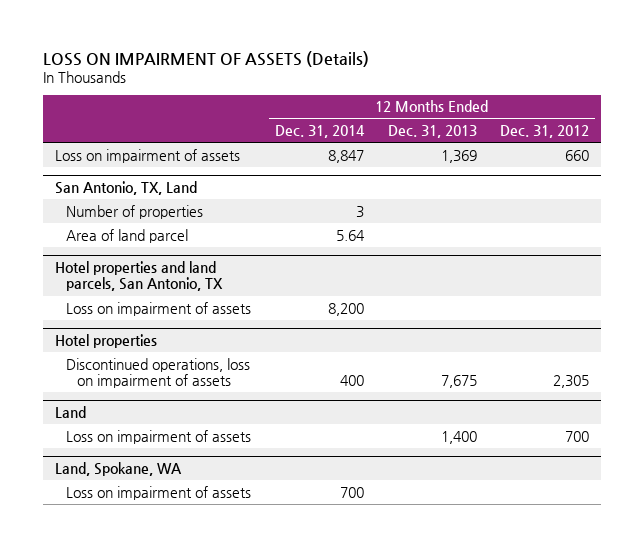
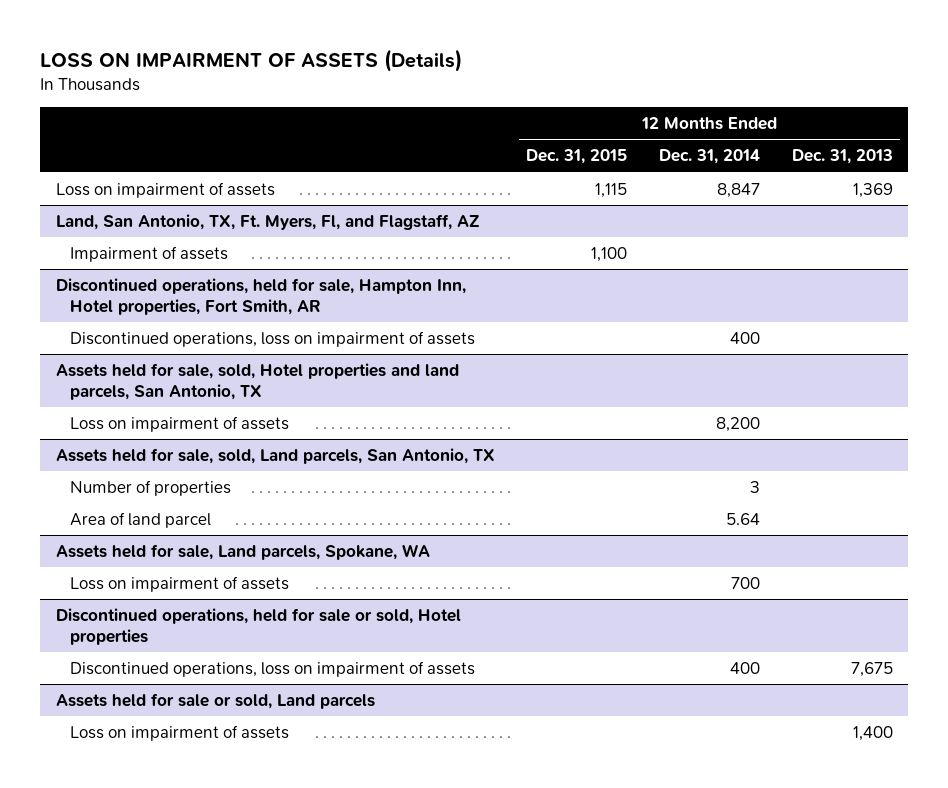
- | 12 Months Ended Dec. 31, 2014 | 12 Months Ended Dec. 31, 2013 | 12 Months Ended Dec. 31, 2012
+ | 12 Months Ended Dec. 31, 2015 | 12 Months Ended Dec. 31, 2014 | 12 Months Ended Dec. 31, 2013
- San Antonio, TX, Land
+ Land, San Antonio, TX, Ft. Myers, Fl, and Flagstaff, AZ
+ Impairment of assets | 1,100 | |
+ Discontinued operations, held for sale, Hampton Inn, Hotel properties, Fort Smith, AR
+ Discontinued operations, loss on impairment of assets | | 400 |
+ Assets held for sale, sold, Hotel properties and land parcels, San Antonio, TX
+ Loss on impairment of assets | | 8,200 |
+ Assets held for sale, sold, Land parcels, San Antonio, TX
- Hotel properties and land parcels, San Antonio, TX
- Loss on impairment of assets | 8,200 | |
- Hotel properties
+ Assets held for sale, Land parcels, Spokane, WA
+ Loss on impairment of assets | | 700 |
+ Discontinued operations, held for sale or sold, Hotel properties
- Land
+ Assets held for sale or sold, Land parcels
- Land, Spokane, WA
- Loss on impairment of assets | 700 | |

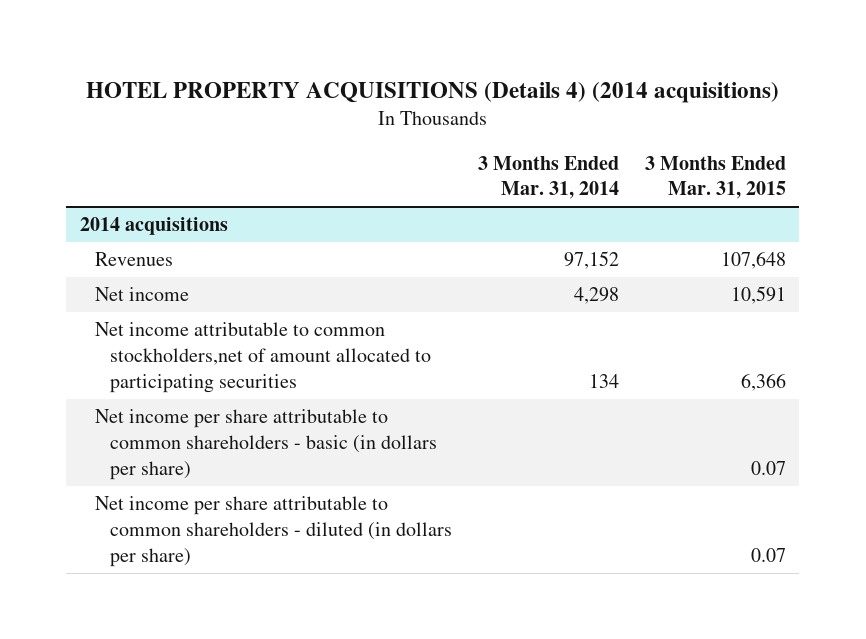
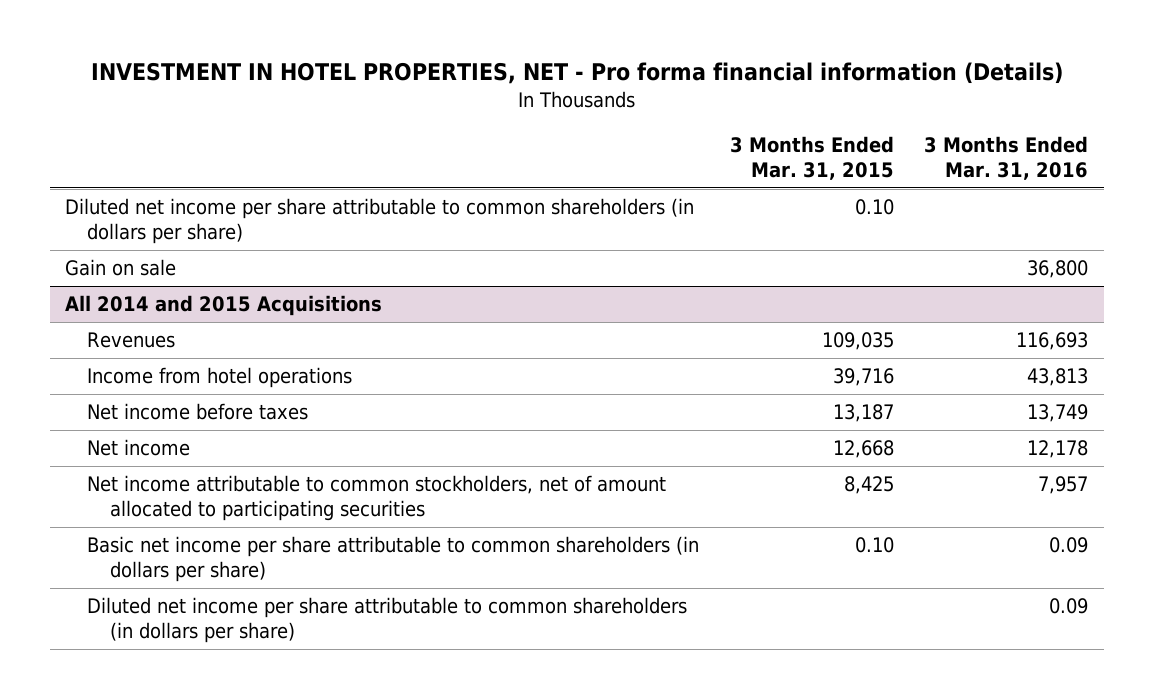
- HOTEL PROPERTY ACQUISITIONS (Details 4) (2014 acquisitions)
+ INVESTMENT IN HOTEL PROPERTIES, NET - Pro forma financial information (Details)
- | 3 Months Ended Mar. 31, 2014 | 3 Months Ended Mar. 31, 2015
+ | 3 Months Ended Mar. 31, 2015 | 3 Months Ended Mar. 31, 2016
- 2014 acquisitions
- Revenues | 97,152 | 107,648
- Net income | 4,298 | 10,591
- Net income attributable to common stockholders,net of amount allocated to participating securities | 134 | 6,366
- Net income per share attributable to common shareholders - basic (in dollars per share) | | 0.07
- Net income per share attributable to common shareholders - diluted (in dollars per share) | | 0.07
+ Diluted net income per share attributable to common shareholders (in dollars per share) | 0.10 |
+ Gain on sale | | 36,800
+ All 2014 and 2015 Acquisitions
+ Revenues | 109,035 | 116,693
+ Income from hotel operations | 39,716 | 43,813
+ Net income before taxes | 13,187 | 13,749
+ Net income | 12,668 | 12,178
+ Net income attributable to common stockholders, net of amount allocated to participating securities | 8,425 | 7,957
+ Basic net income per share attributable to common shareholders (in dollars per share) | 0.10 | 0.09
+ Diluted net income per share attributable to common shareholders (in dollars per share) | | 0.09

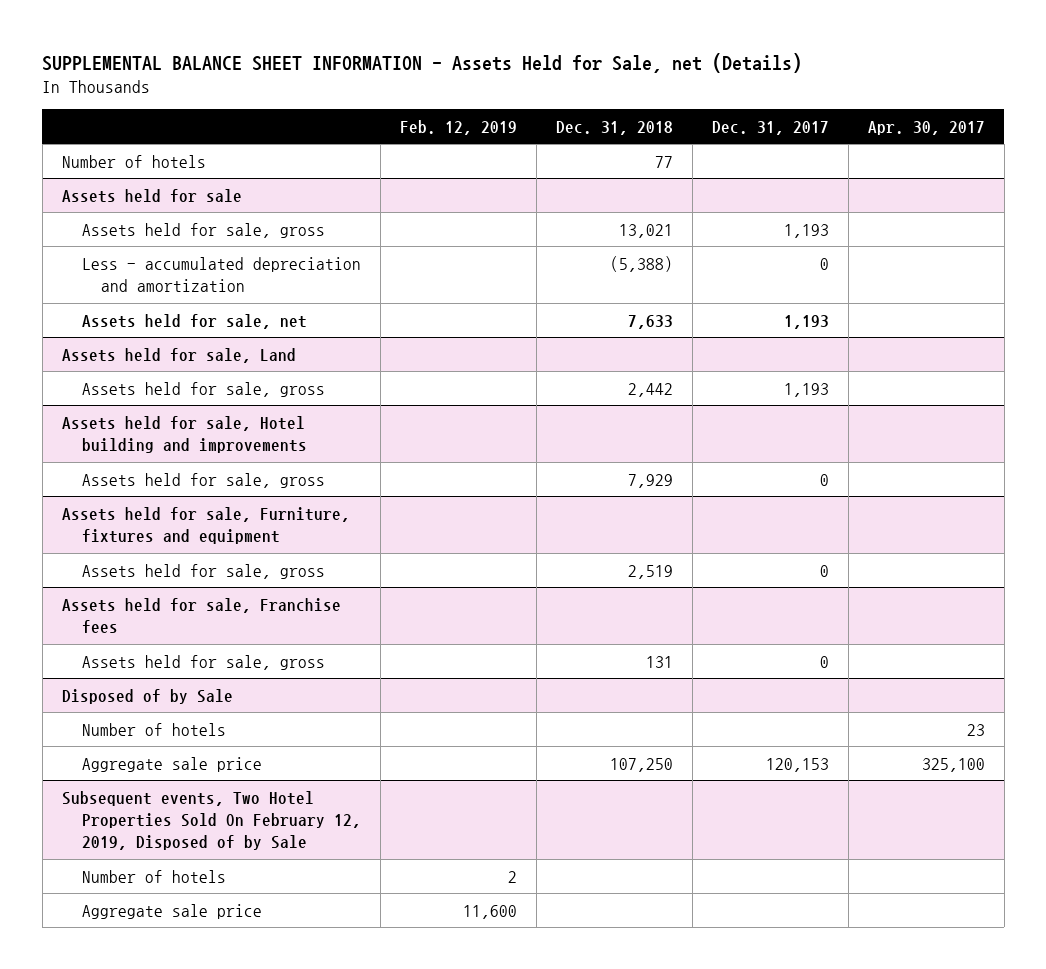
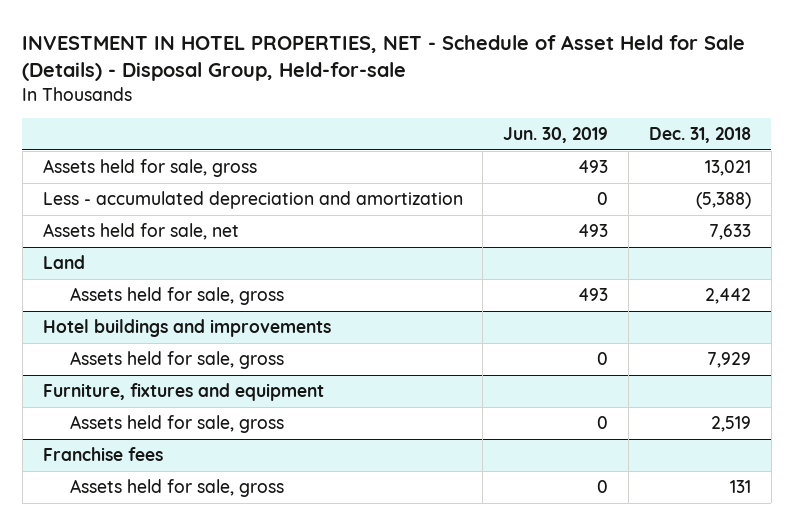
- SUPPLEMENTAL BALANCE SHEET INFORMATION - Assets Held for Sale, net (Details)
+ INVESTMENT IN HOTEL PROPERTIES, NET - Schedule of Asset Held for Sale (Details) - Disposal Group, Held-for-sale
- | Feb. 12, 2019 | Dec. 31, 2018 | Dec. 31, 2017 | Apr. 30, 2017
+ | Jun. 30, 2019 | Dec. 31, 2018
- Number of hotels | | 77 | |
- Assets held for sale
- Assets held for sale, Land
+ Land
- Assets held for sale, Hotel building and improvements
+ Hotel buildings and improvements
- Assets held for sale, Furniture, fixtures and equipment
+ Furniture, fixtures and equipment
- Assets held for sale, Franchise fees
+ Franchise fees
- Disposed of by Sale
- Number of hotels | | | | 23
- Aggregate sale price | | 107,250 | 120,153 | 325,100
- Subsequent events, Two Hotel Properties Sold On February 12, 2019, Disposed of by Sale
- Number of hotels | 2 | | |
- Aggregate sale price | 11,600 | | |

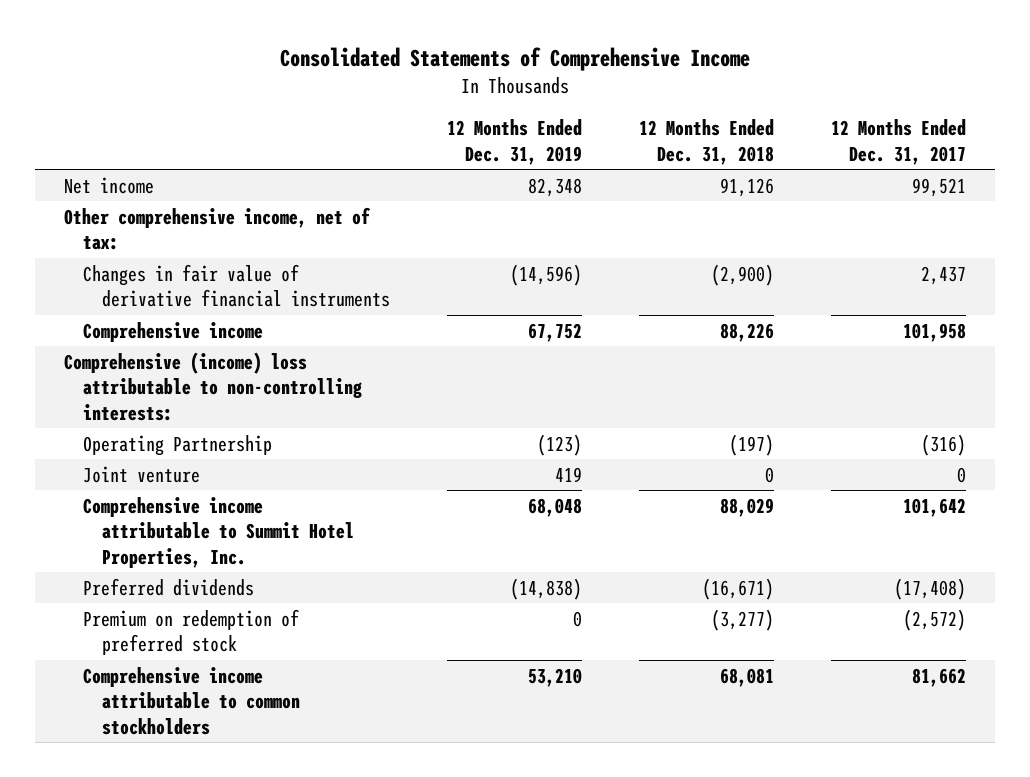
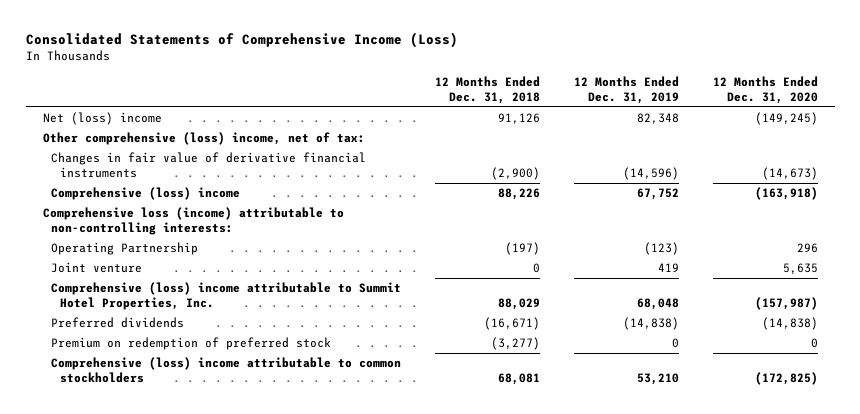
- Consolidated Statements of Comprehensive Income
+ Consolidated Statements of Comprehensive Income (Loss)
- | 12 Months Ended Dec. 31, 2019 | 12 Months Ended Dec. 31, 2018 | 12 Months Ended Dec. 31, 2017
+ | 12 Months Ended Dec. 31, 2018 | 12 Months Ended Dec. 31, 2019 | 12 Months Ended Dec. 31, 2020
- Net income | 82,348 | 91,126 | 99,521
- Other comprehensive income, net of tax:
+ Net (loss) income | 91,126 | 82,348 | (149,245)
+ Other comprehensive (loss) income, net of tax:
- Comprehensive income | 67,752 | 88,226 | 101,958
- Comprehensive (income) loss attributable to non-controlling interests:
+ Comprehensive (loss) income | 88,226 | 67,752 | (163,918)
+ Comprehensive loss (income) attributable to non-controlling interests:
- Comprehensive income attributable to Summit Hotel Properties, Inc. | 68,048 | 88,029 | 101,642
+ Comprehensive (loss) income attributable to Summit Hotel Properties, Inc. | 88,029 | 68,048 | (157,987)
- Comprehensive income attributable to common stockholders | 53,210 | 68,081 | 81,662
+ Comprehensive (loss) income attributable to common stockholders | 68,081 | 53,210 | (172,825)

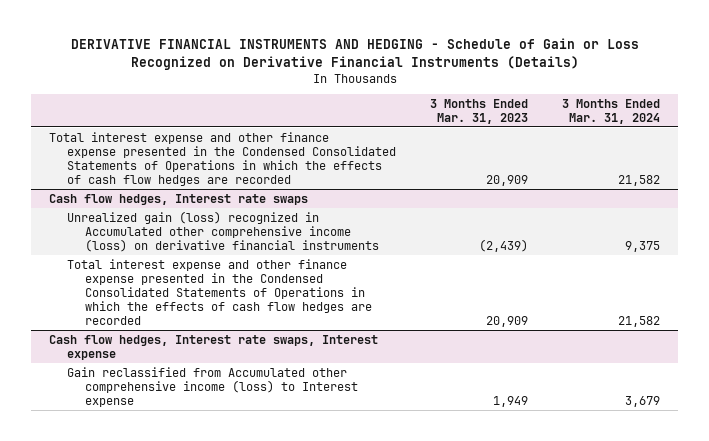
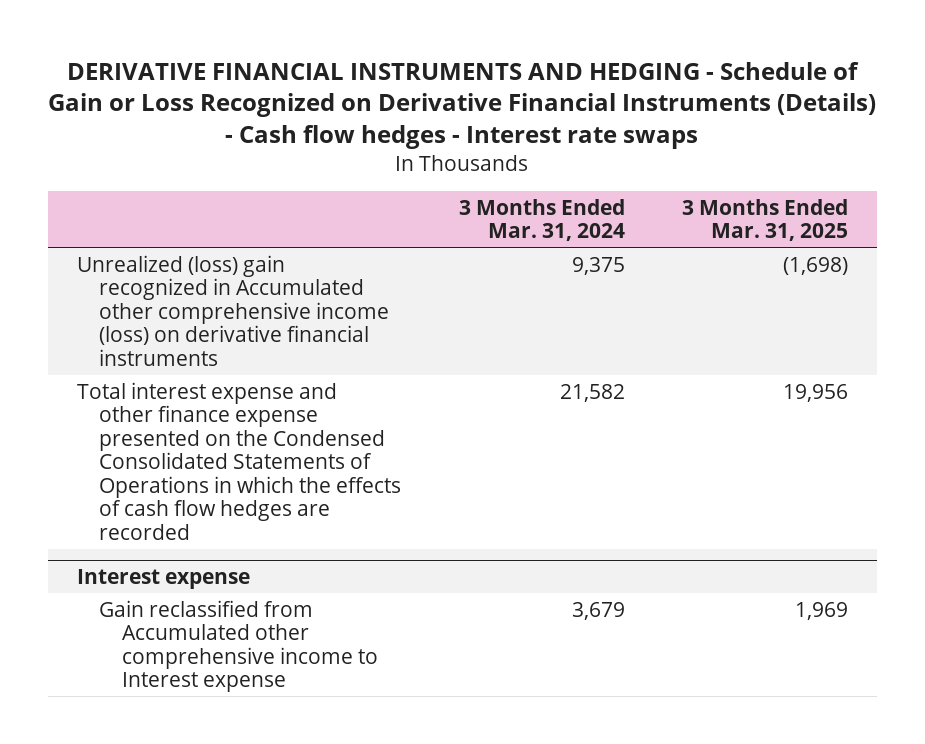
- DERIVATIVE FINANCIAL INSTRUMENTS AND HEDGING - Schedule of Gain or Loss Recognized on Derivative Financial Instruments (Details)
+ DERIVATIVE FINANCIAL INSTRUMENTS AND HEDGING - Schedule of Gain or Loss Recognized on Derivative Financial Instruments (Details) - Cash flow hedges - Interest rate swaps
- | 3 Months Ended Mar. 31, 2023 | 3 Months Ended Mar. 31, 2024
+ | 3 Months Ended Mar. 31, 2024 | 3 Months Ended Mar. 31, 2025
- Total interest expense and other finance expense presented in the Condensed Consolidated Statements of Operations in which the effects of cash flow hedges are recorded | 20,909 | 21,582
- Cash flow hedges, Interest rate swaps
- Unrealized gain (loss) recognized in Accumulated other comprehensive income (loss) on derivative financial instruments | (2,439) | 9,375
- Total interest expense and other finance expense presented in the Condensed Consolidated Statements of Operations in which the effects of cash flow hedges are recorded | 20,909 | 21,582
- Cash flow hedges, Interest rate swaps, Interest expense
- Gain reclassified from Accumulated other comprehensive income (loss) to Interest expense | 1,949 | 3,679
+ Unrealized (loss) gain recognized in Accumulated other comprehensive income (loss) on derivative financial instruments | 9,375 | (1,698)
+ Total interest expense and other finance expense presented on the Condensed Consolidated Statements of Operations in which the effects of cash flow hedges are recorded | 21,582 | 19,956
+ Interest expense
+ Gain reclassified from Accumulated other comprehensive income to Interest expense | 3,679 | 1,969

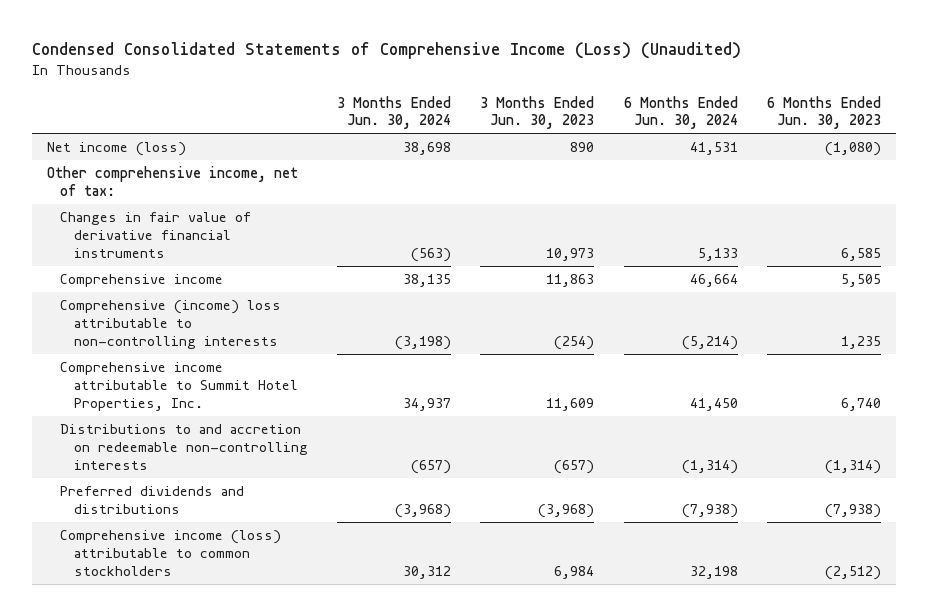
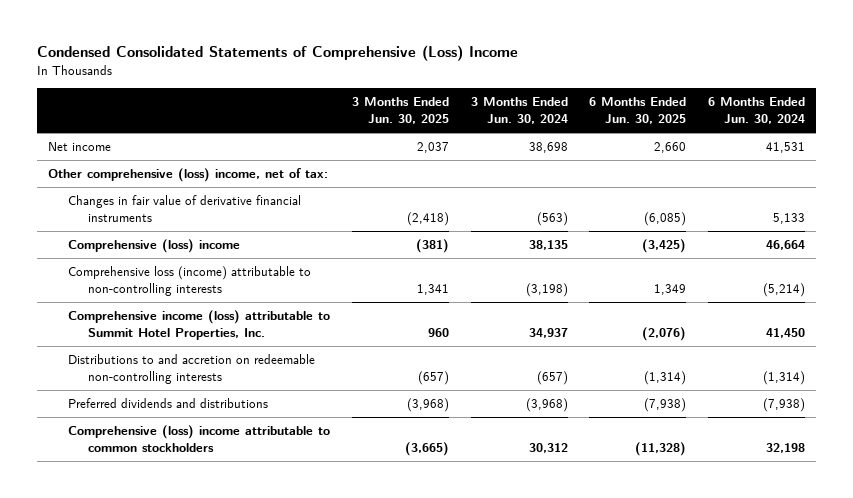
- Condensed Consolidated Statements of Comprehensive Income (Loss) (Unaudited)
+ Condensed Consolidated Statements of Comprehensive (Loss) Income
- | 3 Months Ended Jun. 30, 2024 | 3 Months Ended Jun. 30, 2023 | 6 Months Ended Jun. 30, 2024 | 6 Months Ended Jun. 30, 2023
+ | 3 Months Ended Jun. 30, 2025 | 3 Months Ended Jun. 30, 2024 | 6 Months Ended Jun. 30, 2025 | 6 Months Ended Jun. 30, 2024
- Net income (loss) | 38,698 | 890 | 41,531 | (1,080)
- Other comprehensive income, net of tax:
+ Net income | 2,037 | 38,698 | 2,660 | 41,531
+ Other comprehensive (loss) income, net of tax:
- Comprehensive income | 38,135 | 11,863 | 46,664 | 5,505
- Comprehensive (income) loss attributable to non-controlling interests | (3,198) | (254) | (5,214) | 1,235
- Comprehensive income attributable to Summit Hotel Properties, Inc. | 34,937 | 11,609 | 41,450 | 6,740
+ Comprehensive (loss) income | (381) | 38,135 | (3,425) | 46,664
+ Comprehensive loss (income) attributable to non-controlling interests | 1,341 | (3,198) | 1,349 | (5,214)
+ Comprehensive income (loss) attributable to Summit Hotel Properties, Inc. | 960 | 34,937 | (2,076) | 41,450
- Comprehensive income (loss) attributable to common stockholders | 30,312 | 6,984 | 32,198 | (2,512)
+ Comprehensive (loss) income attributable to common stockholders | (3,665) | 30,312 | (11,328) | 32,198

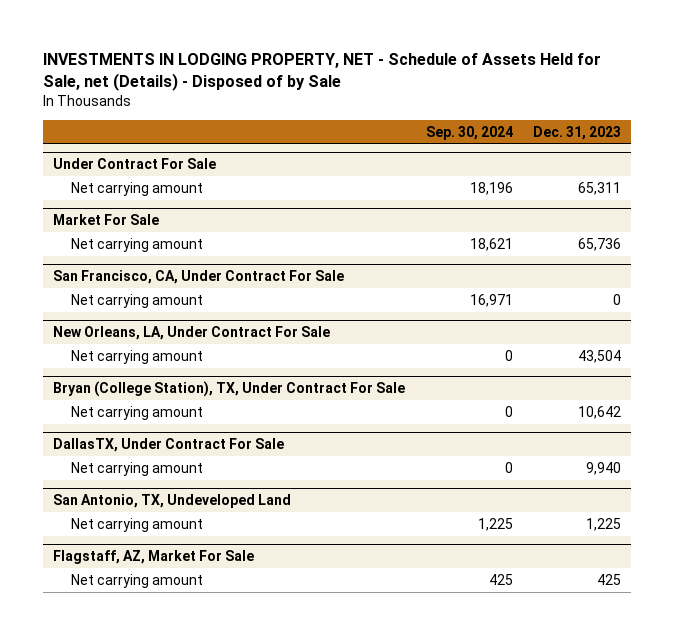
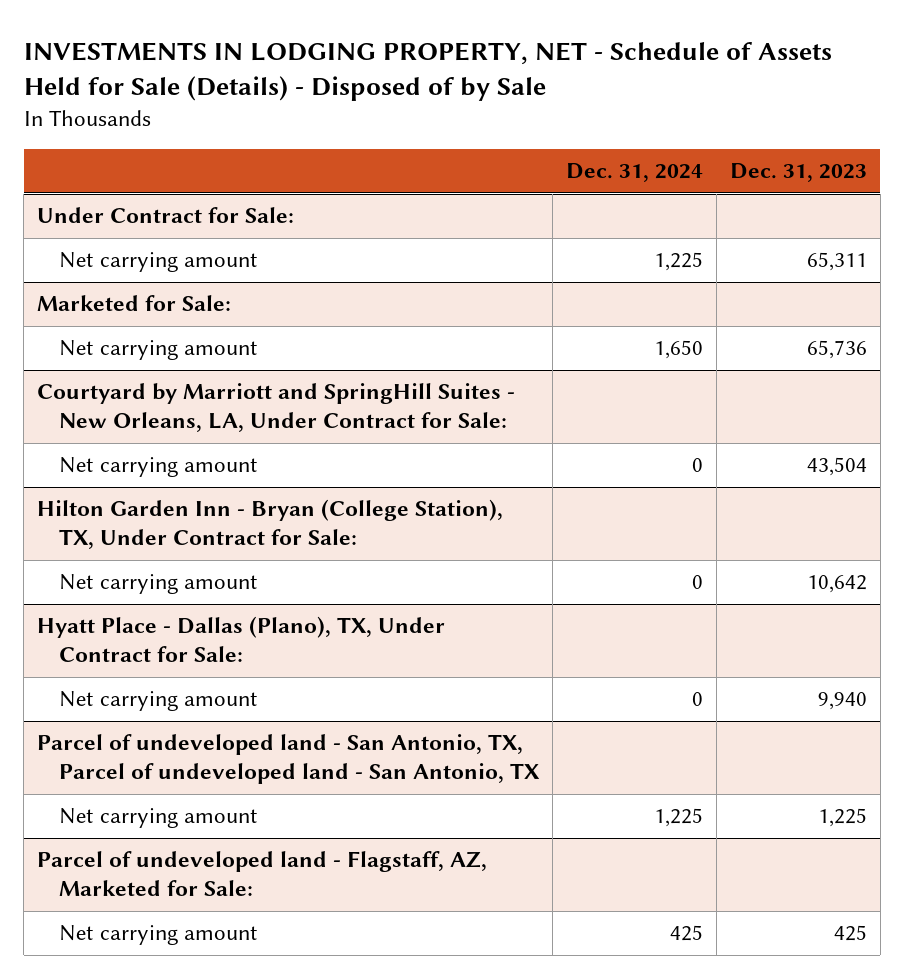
- INVESTMENTS IN LODGING PROPERTY, NET - Schedule of Assets Held for Sale, net (Details) - Disposed of by Sale
+ INVESTMENTS IN LODGING PROPERTY, NET - Schedule of Assets Held for Sale (Details) - Disposed of by Sale
- | Sep. 30, 2024 | Dec. 31, 2023
+ | Dec. 31, 2024 | Dec. 31, 2023
- Under Contract For Sale
+ Under Contract for Sale:
- Market For Sale
+ Marketed for Sale:
- San Francisco, CA, Under Contract For Sale
- Net carrying amount | 16,971 | 0
- New Orleans, LA, Under Contract For Sale
+ Courtyard by Marriott and SpringHill Suites - New Orleans, LA, Under Contract for Sale:
- Bryan (College Station), TX, Under Contract For Sale
+ Hilton Garden Inn - Bryan (College Station), TX, Under Contract for Sale:
- DallasTX, Under Contract For Sale
+ Hyatt Place - Dallas (Plano), TX, Under Contract for Sale:
- San Antonio, TX, Undeveloped Land
+ Parcel of undeveloped land - San Antonio, TX, Parcel of undeveloped land - San Antonio, TX
- Flagstaff, AZ, Market For Sale
+ Parcel of undeveloped land - Flagstaff, AZ, Marketed for Sale:

